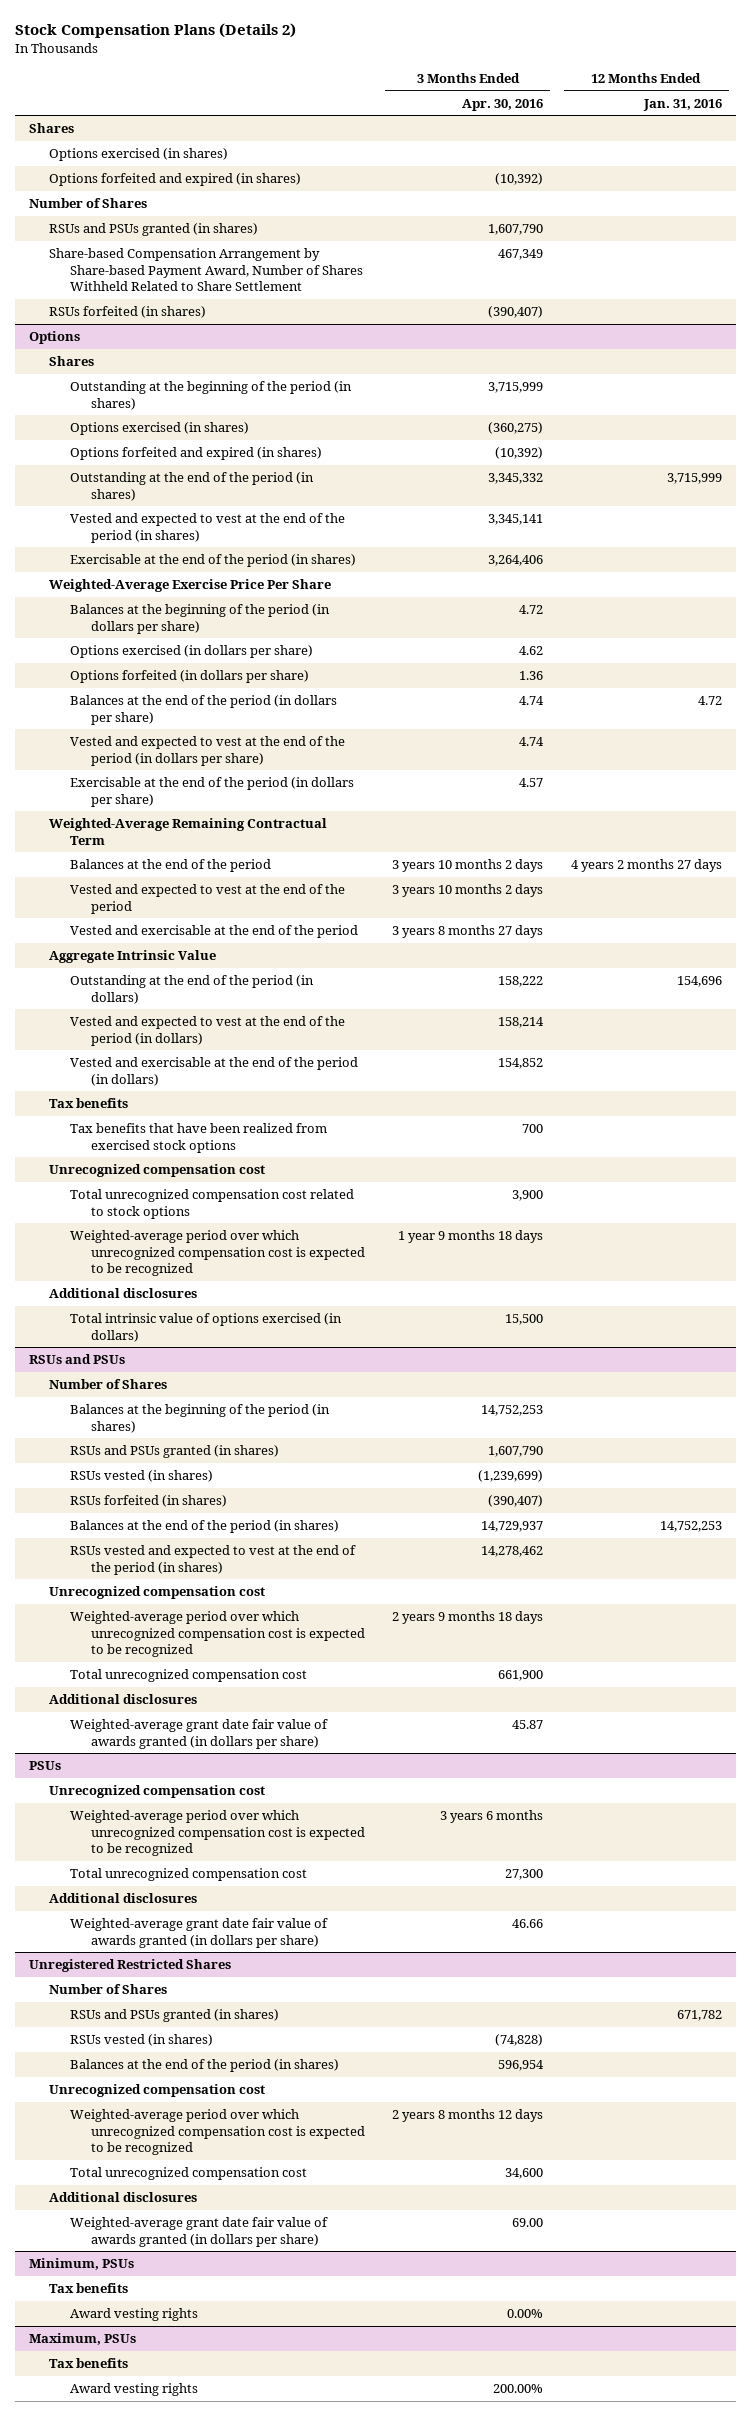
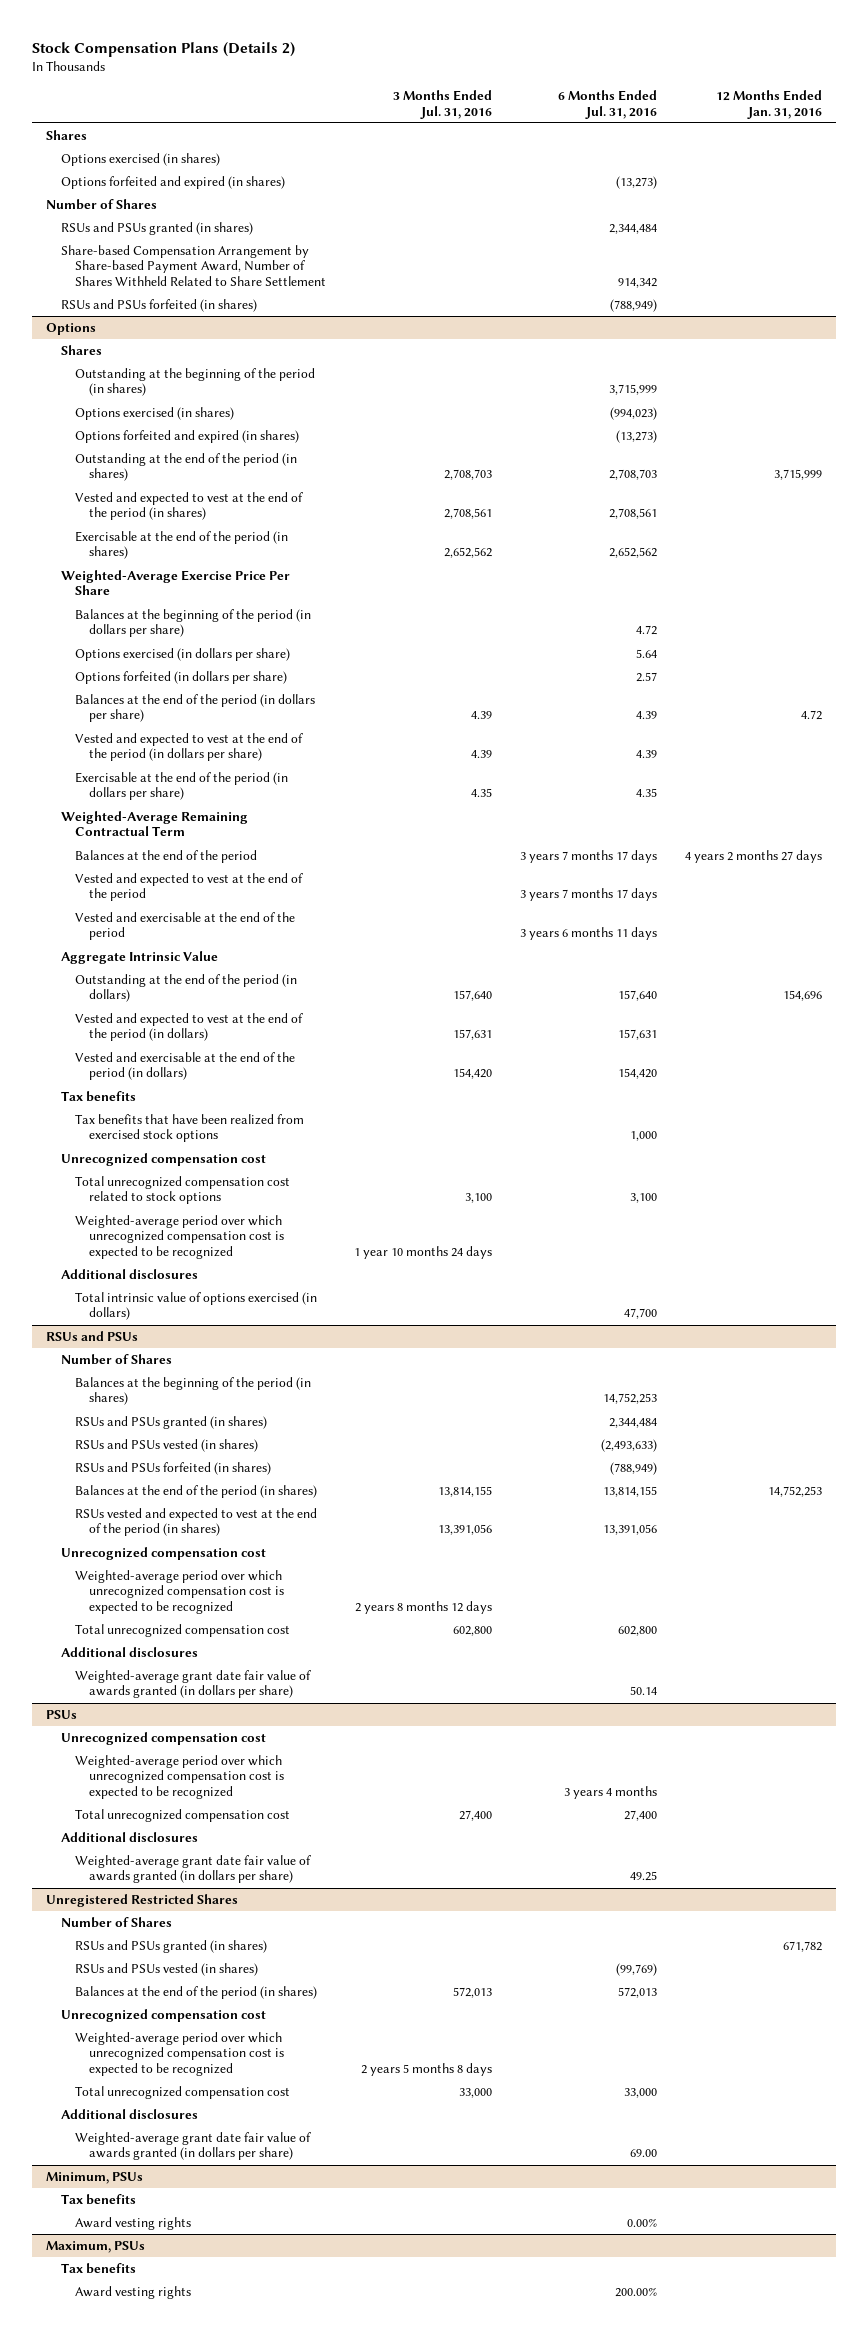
- | 3 Months Ended Apr. 30, 2016 | 12 Months Ended Jan. 31, 2016
+ | 3 Months Ended Jul. 31, 2016 | 6 Months Ended Jul. 31, 2016 | 12 Months Ended Jan. 31, 2016
- RSUs forfeited (in shares) | (390,407) |
+ RSUs and PSUs forfeited (in shares) | | (788,949) |
@ RSUs and PSUs
- RSUs vested (in shares) | (1,239,699) |
- RSUs forfeited (in shares) | (390,407) |
+ RSUs and PSUs vested (in shares) | | (2,493,633) |
+ RSUs and PSUs forfeited (in shares) | | (788,949) |
@ Unregistered Restricted Shares
- RSUs vested (in shares) | (74,828) |
+ RSUs and PSUs vested (in shares) | | (99,769) |

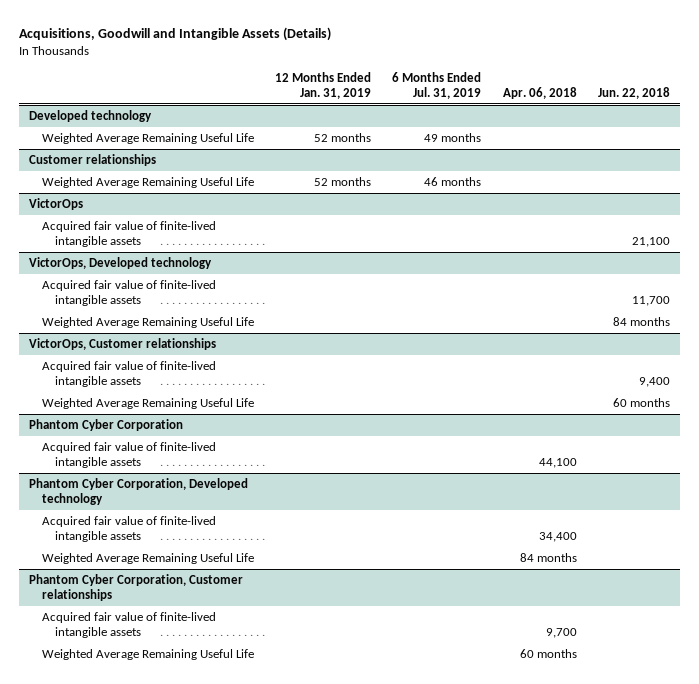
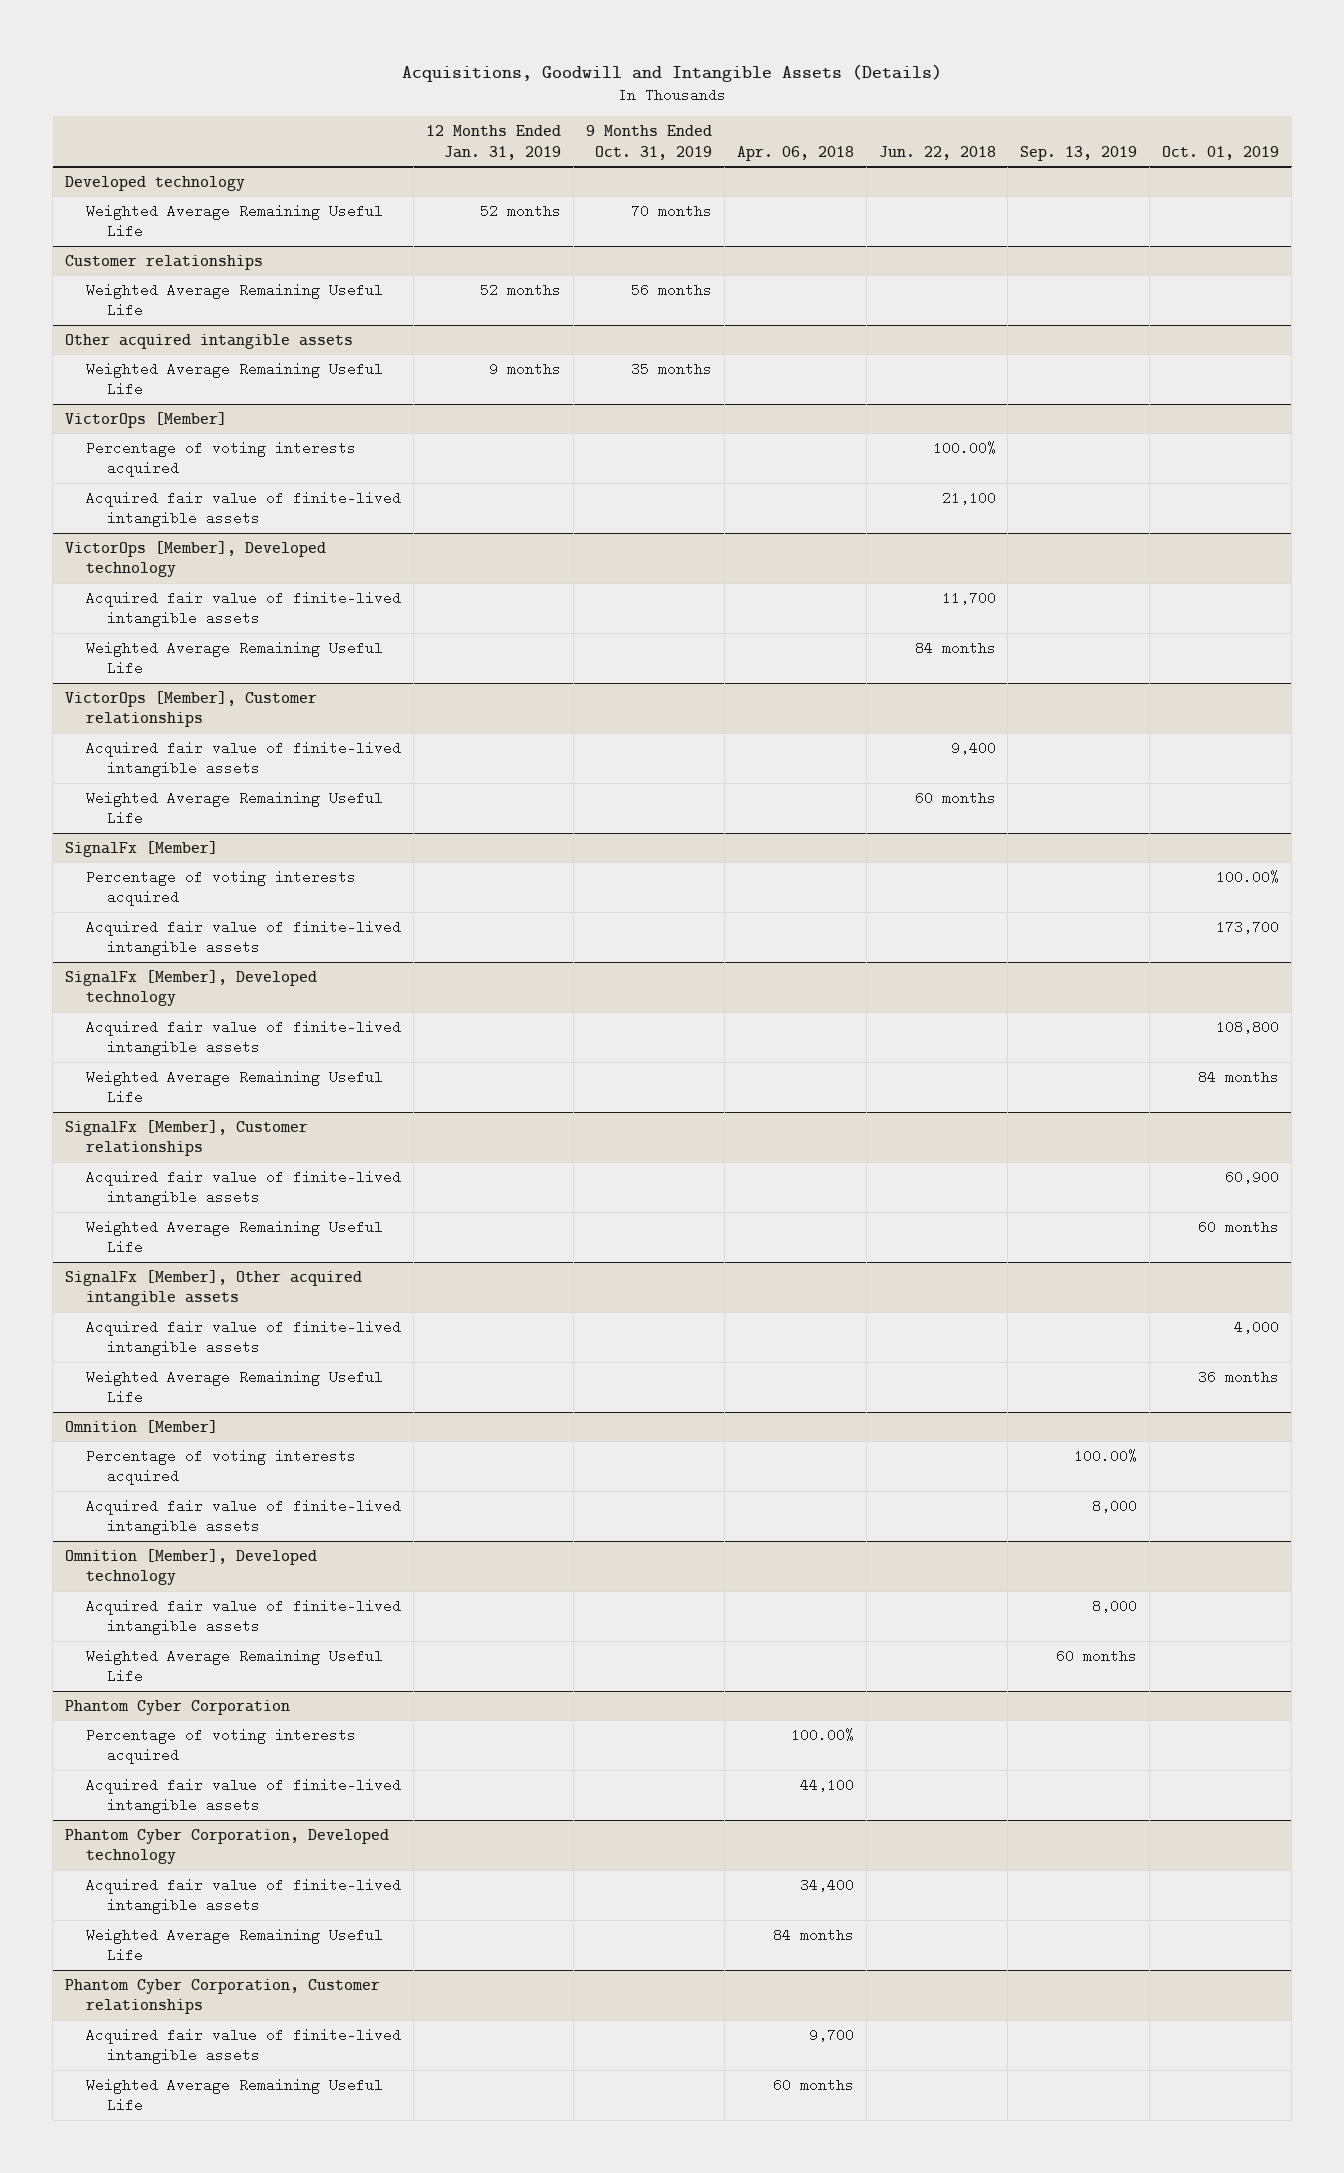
- | 12 Months Ended Jan. 31, 2019 | 6 Months Ended Jul. 31, 2019 | Apr. 06, 2018 | Jun. 22, 2018
+ | 12 Months Ended Jan. 31, 2019 | 9 Months Ended Oct. 31, 2019 | Apr. 06, 2018 | Jun. 22, 2018 | Sep. 13, 2019 | Oct. 01, 2019
- VictorOps
+ Other acquired intangible assets
+ Weighted Average Remaining Useful Life | 9 months | 35 months | | | |
+ VictorOps [Member]
+ Percentage of voting interests acquired | | | | 100.00% | |
- VictorOps, Developed technology
+ VictorOps [Member], Developed technology
- VictorOps, Customer relationships
+ VictorOps [Member], Customer relationships
+ SignalFx [Member]
+ Percentage of voting interests acquired | | | | | | 100.00%
+ Acquired fair value of finite-lived intangible assets | | | | | | 173,700
+ SignalFx [Member], Developed technology
+ Acquired fair value of finite-lived intangible assets | | | | | | 108,800
+ Weighted Average Remaining Useful Life | | | | | | 84 months
+ SignalFx [Member], Customer relationships
+ Acquired fair value of finite-lived intangible assets | | | | | | 60,900
+ Weighted Average Remaining Useful Life | | | | | | 60 months
+ SignalFx [Member], Other acquired intangible assets
+ Acquired fair value of finite-lived intangible assets | | | | | | 4,000
+ Weighted Average Remaining Useful Life | | | | | | 36 months
+ Omnition [Member]
+ Percentage of voting interests acquired | | | | | 100.00% |
+ Acquired fair value of finite-lived intangible assets | | | | | 8,000 |
+ Omnition [Member], Developed technology
+ Acquired fair value of finite-lived intangible assets | | | | | 8,000 |
+ Weighted Average Remaining Useful Life | | | | | 60 months |
@ Phantom Cyber Corporation
+ Percentage of voting interests acquired | | | 100.00% | | |

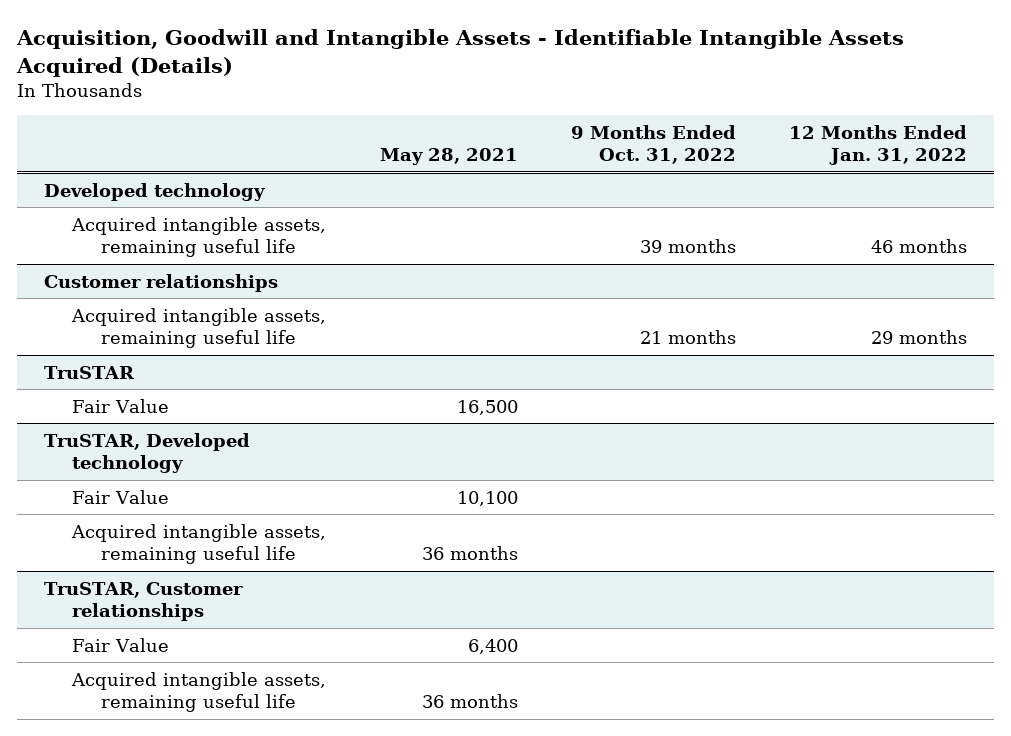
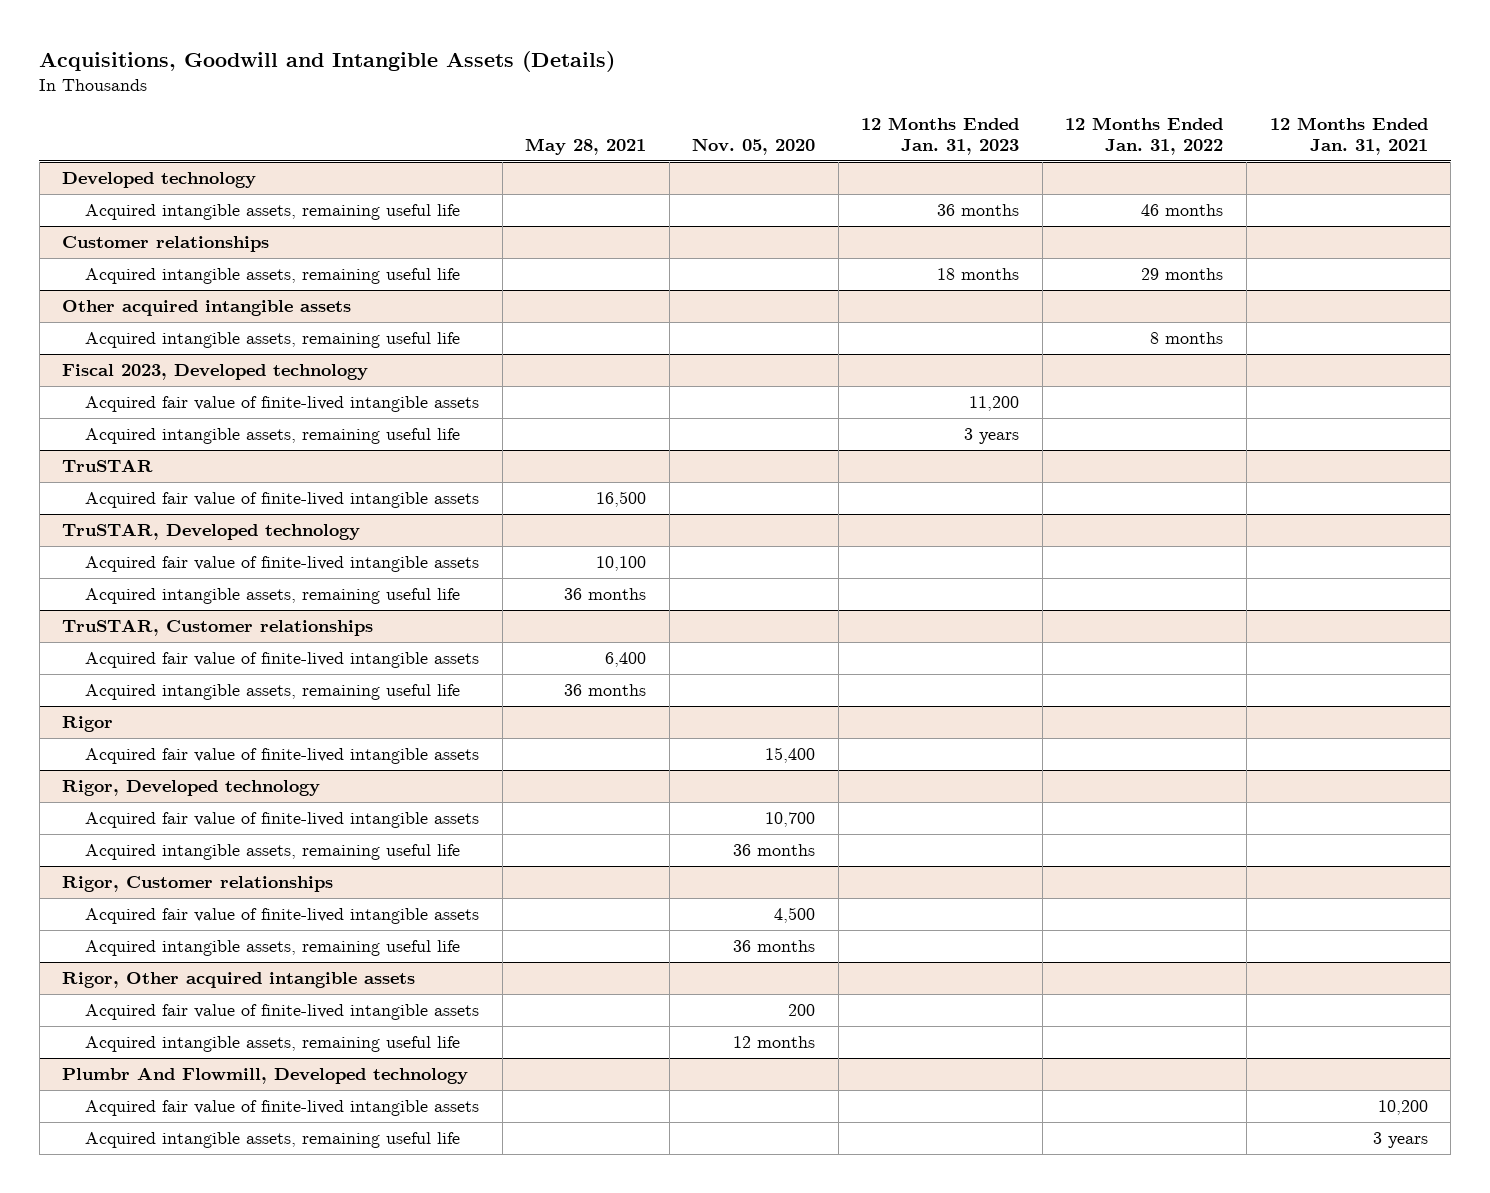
- Acquisition, Goodwill and Intangible Assets - Identifiable Intangible Assets Acquired (Details)
+ Acquisitions, Goodwill and Intangible Assets (Details)
- | May 28, 2021 | 9 Months Ended Oct. 31, 2022 | 12 Months Ended Jan. 31, 2022
+ | May 28, 2021 | Nov. 05, 2020 | 12 Months Ended Jan. 31, 2023 | 12 Months Ended Jan. 31, 2022 | 12 Months Ended Jan. 31, 2021
+ Other acquired intangible assets
+ Acquired intangible assets, remaining useful life | | | | 8 months |
+ Fiscal 2023, Developed technology
+ Acquired fair value of finite-lived intangible assets | | | 11,200 | |
+ Acquired intangible assets, remaining useful life | | | 3 years | |
@ TruSTAR
- Fair Value | 16,500 | |
+ Acquired fair value of finite-lived intangible assets | 16,500 | | | |
@ TruSTAR, Developed technology
- Fair Value | 10,100 | |
+ Acquired fair value of finite-lived intangible assets | 10,100 | | | |
@ TruSTAR, Customer relationships
- Fair Value | 6,400 | |
+ Acquired fair value of finite-lived intangible assets | 6,400 | | | |
+ Rigor
+ Acquired fair value of finite-lived intangible assets | | 15,400 | | |
+ Rigor, Developed technology
+ Acquired fair value of finite-lived intangible assets | | 10,700 | | |
+ Acquired intangible assets, remaining useful life | | 36 months | | |
+ Rigor, Customer relationships
+ Acquired fair value of finite-lived intangible assets | | 4,500 | | |
+ Acquired intangible assets, remaining useful life | | 36 months | | |
+ Rigor, Other acquired intangible assets
+ Acquired fair value of finite-lived intangible assets | | 200 | | |
+ Acquired intangible assets, remaining useful life | | 12 months | | |
+ Plumbr And Flowmill, Developed technology
+ Acquired fair value of finite-lived intangible assets | | | | | 10,200
+ Acquired intangible assets, remaining useful life | | | | | 3 years

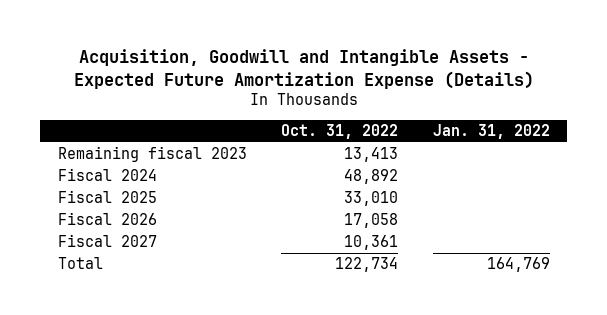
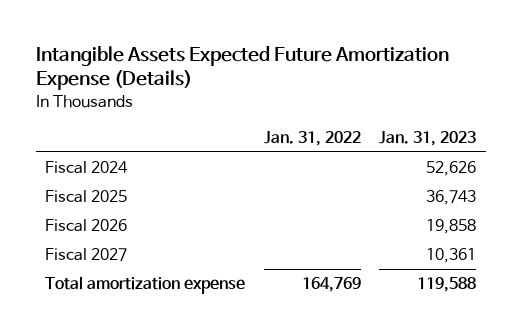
- Acquisition, Goodwill and Intangible Assets - Expected Future Amortization Expense (Details)
+ Intangible Assets Expected Future Amortization Expense (Details)
- | Oct. 31, 2022 | Jan. 31, 2022
+ | Jan. 31, 2022 | Jan. 31, 2023
- Remaining fiscal 2023 | 13,413 |
- Total | 122,734 | 164,769
+ Total amortization expense | 164,769 | 119,588

